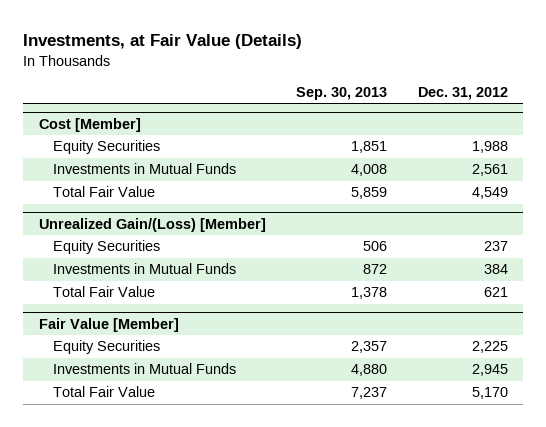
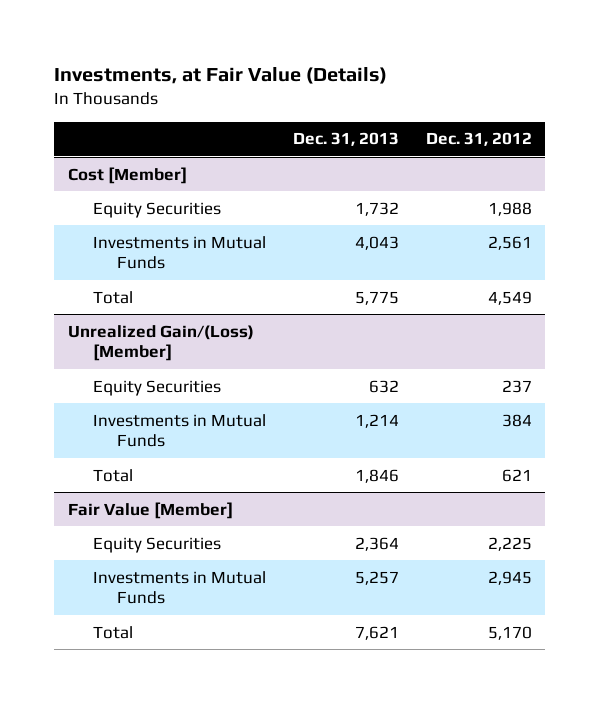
- | Sep. 30, 2013 | Dec. 31, 2012
+ | Dec. 31, 2013 | Dec. 31, 2012
@ Cost [Member]
- Total Fair Value | 5,859 | 4,549
+ Total | 5,775 | 4,549
@ Unrealized Gain/(Loss) [Member]
- Total Fair Value | 1,378 | 621
+ Total | 1,846 | 621
@ Fair Value [Member]
- Total Fair Value | 7,237 | 5,170
+ Total | 7,621 | 5,170

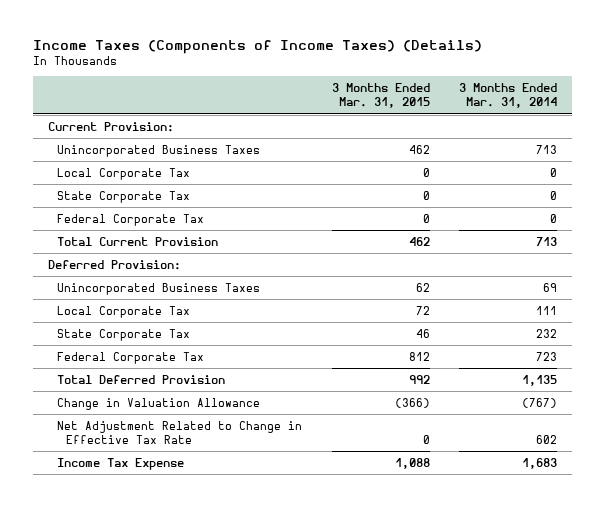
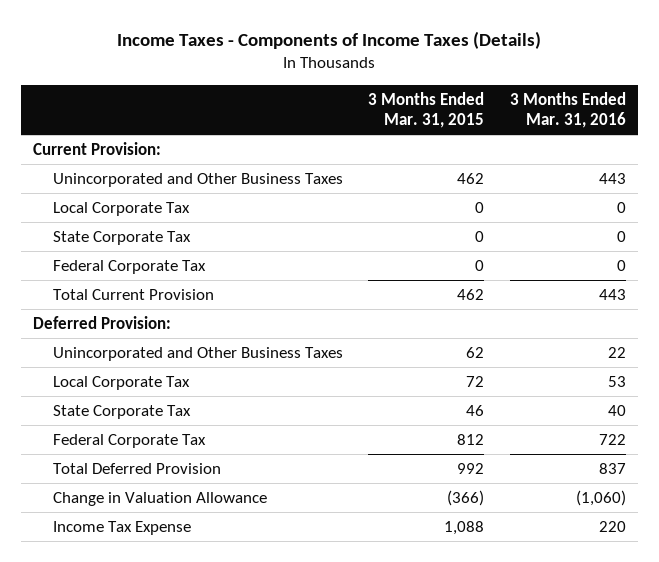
- Income Taxes (Components of Income Taxes) (Details)
+ Income Taxes - Components of Income Taxes (Details)
- | 3 Months Ended Mar. 31, 2015 | 3 Months Ended Mar. 31, 2014
+ | 3 Months Ended Mar. 31, 2015 | 3 Months Ended Mar. 31, 2016
- Unincorporated Business Taxes | 462 | 713
+ Unincorporated and Other Business Taxes | 462 | 443
- Unincorporated Business Taxes | 62 | 69
+ Unincorporated and Other Business Taxes | 62 | 22
- Net Adjustment Related to Change in Effective Tax Rate | 0 | 602

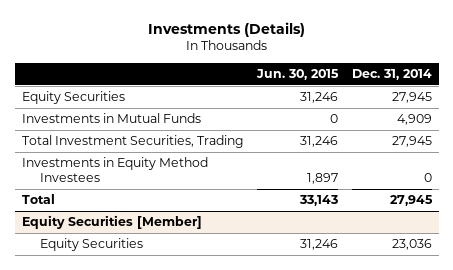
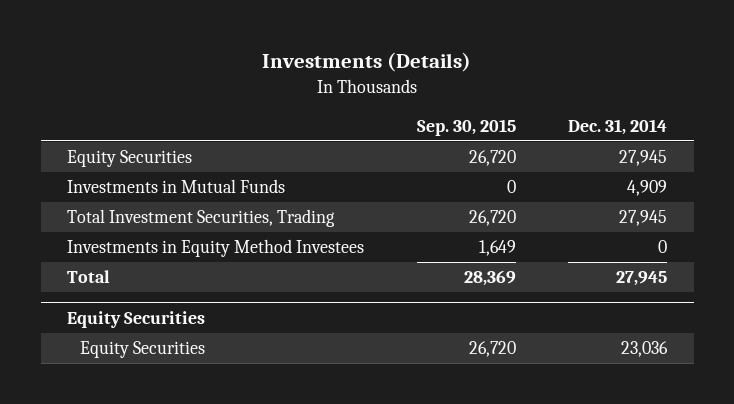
- | Jun. 30, 2015 | Dec. 31, 2014
+ | Sep. 30, 2015 | Dec. 31, 2014
- Equity Securities [Member]
+ Equity Securities

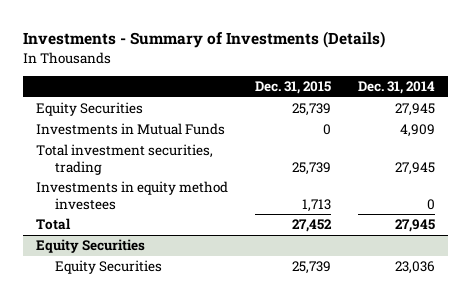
- Investments (Details)
+ Investments - Summary of Investments (Details)
- | Sep. 30, 2015 | Dec. 31, 2014
+ | Dec. 31, 2015 | Dec. 31, 2014
- Total Investment Securities, Trading | 26,720 | 27,945
- Investments in Equity Method Investees | 1,649 | 0
+ Total investment securities, trading | 25,739 | 27,945
+ Investments in equity method investees | 1,713 | 0

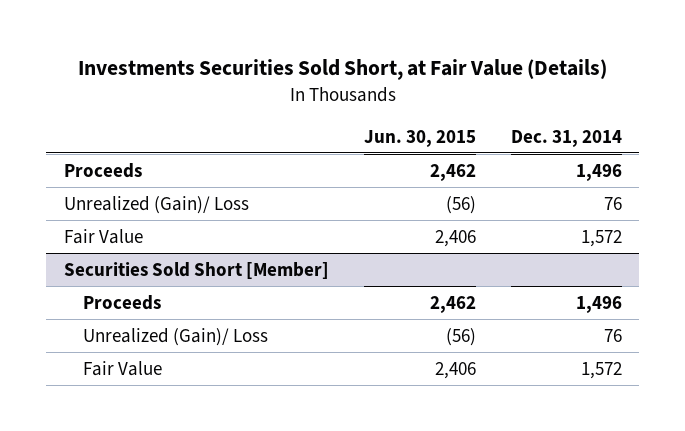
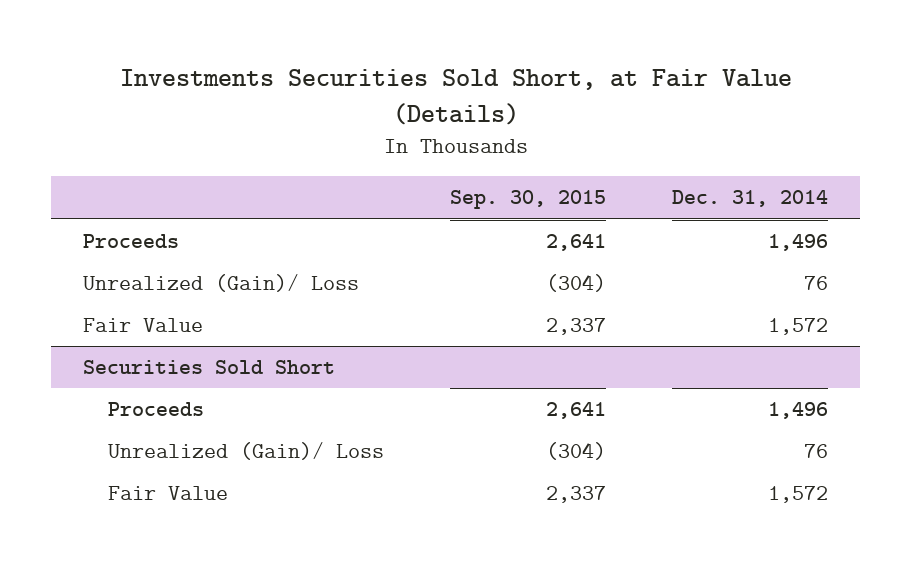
- | Jun. 30, 2015 | Dec. 31, 2014
+ | Sep. 30, 2015 | Dec. 31, 2014
- Securities Sold Short [Member]
+ Securities Sold Short

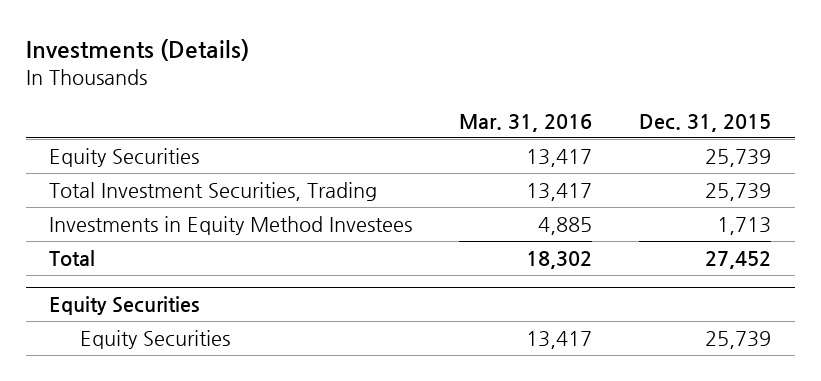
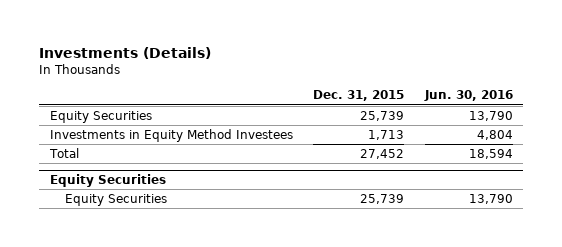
- | Mar. 31, 2016 | Dec. 31, 2015
+ | Dec. 31, 2015 | Jun. 30, 2016
- Total Investment Securities, Trading | 13,417 | 25,739

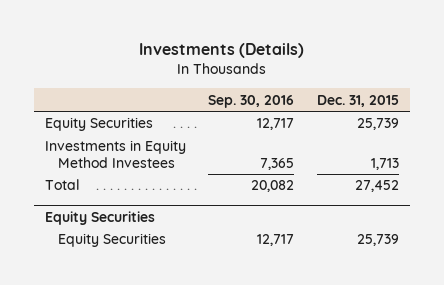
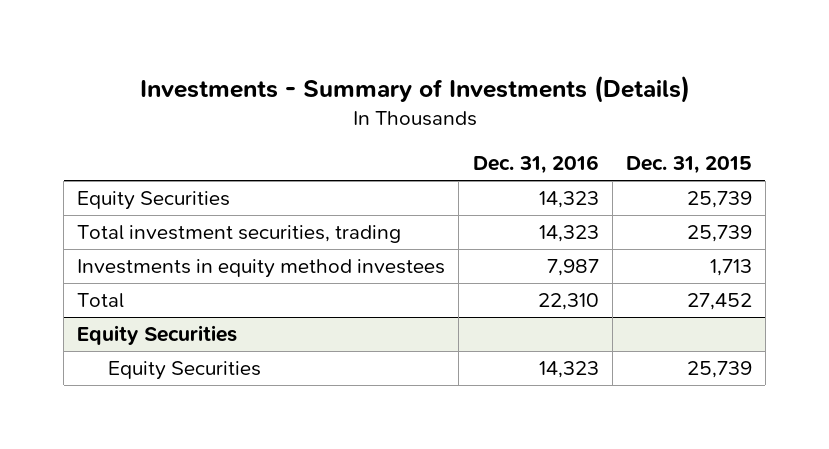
- Investments (Details)
+ Investments - Summary of Investments (Details)
- | Sep. 30, 2016 | Dec. 31, 2015
+ | Dec. 31, 2016 | Dec. 31, 2015
- Investments in Equity Method Investees | 7,365 | 1,713
+ Total investment securities, trading | 14,323 | 25,739
+ Investments in equity method investees | 7,987 | 1,713

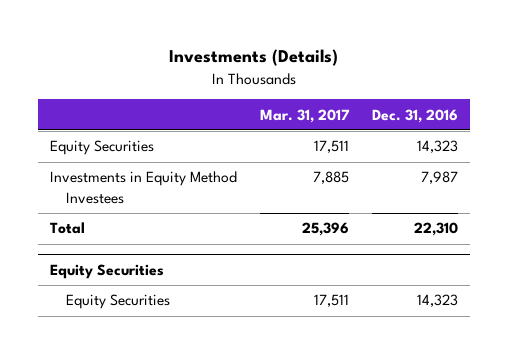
- Investments - Summary of Investments (Details)
+ Investments (Details)
- | Dec. 31, 2016 | Dec. 31, 2015
+ | Mar. 31, 2017 | Dec. 31, 2016
- Total investment securities, trading | 14,323 | 25,739
- Investments in equity method investees | 7,987 | 1,713
+ Investments in Equity Method Investees | 7,885 | 7,987

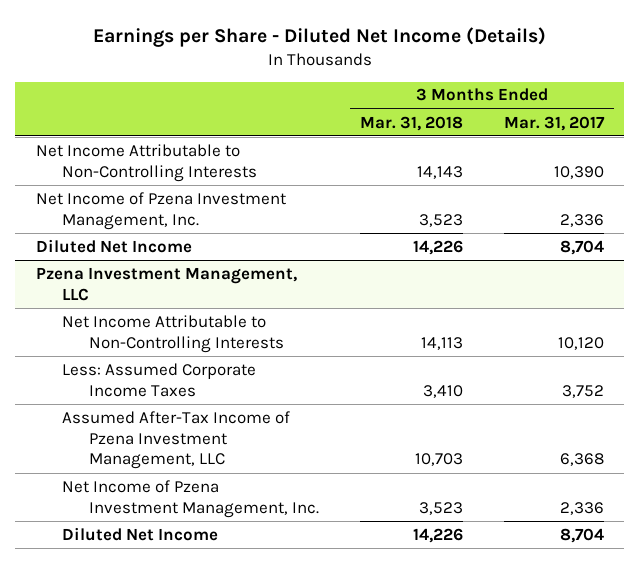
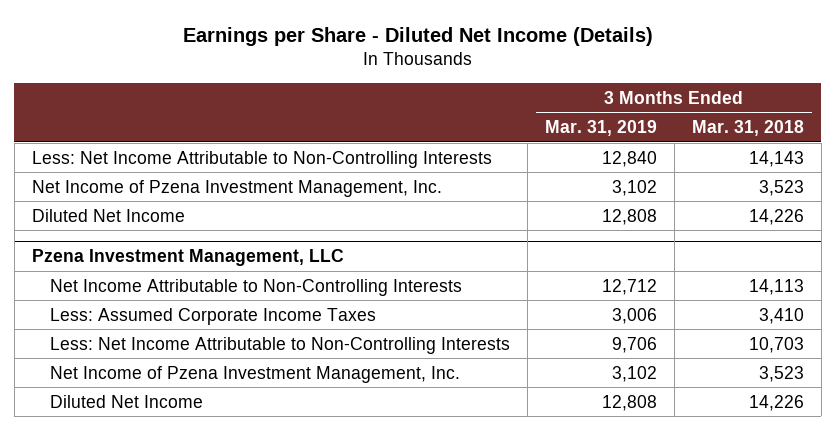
- | 3 Months Ended Mar. 31, 2018 | 3 Months Ended Mar. 31, 2017
+ | 3 Months Ended Mar. 31, 2019 | 3 Months Ended Mar. 31, 2018
- Net Income Attributable to Non-Controlling Interests | 14,143 | 10,390
+ Less: Net Income Attributable to Non-Controlling Interests | 12,840 | 14,143
@ Pzena Investment Management, LLC
- Assumed After-Tax Income of Pzena Investment Management, LLC | 10,703 | 6,368
+ Less: Net Income Attributable to Non-Controlling Interests | 9,706 | 10,703

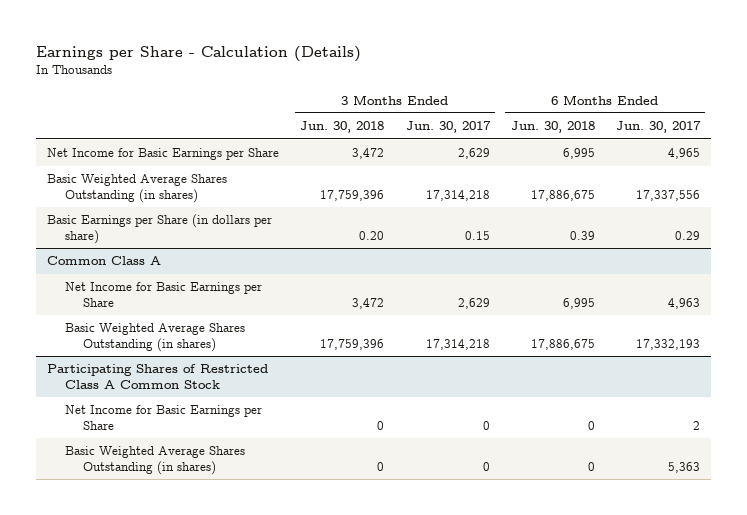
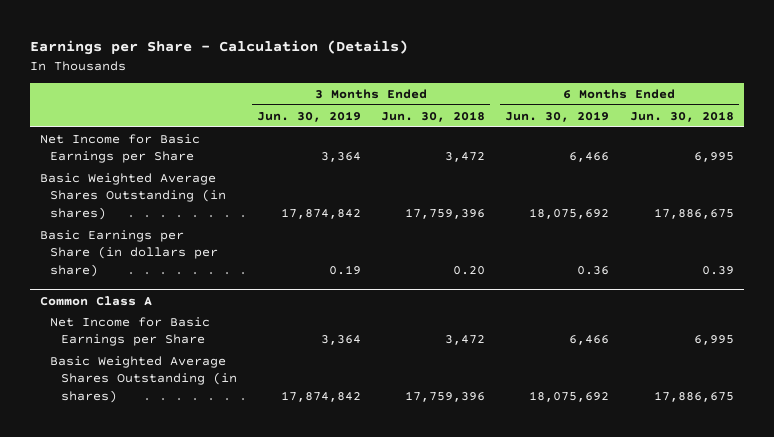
- | 3 Months Ended Jun. 30, 2018 | 3 Months Ended Jun. 30, 2017 | 6 Months Ended Jun. 30, 2018 | 6 Months Ended Jun. 30, 2017
+ | 3 Months Ended Jun. 30, 2019 | 3 Months Ended Jun. 30, 2018 | 6 Months Ended Jun. 30, 2019 | 6 Months Ended Jun. 30, 2018
- Participating Shares of Restricted Class A Common Stock
- Net Income for Basic Earnings per Share | 0 | 0 | 0 | 2
- Basic Weighted Average Shares Outstanding (in shares) | 0 | 0 | 0 | 5,363

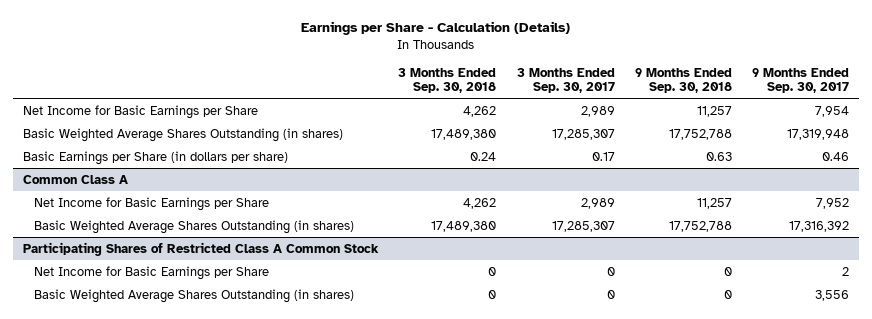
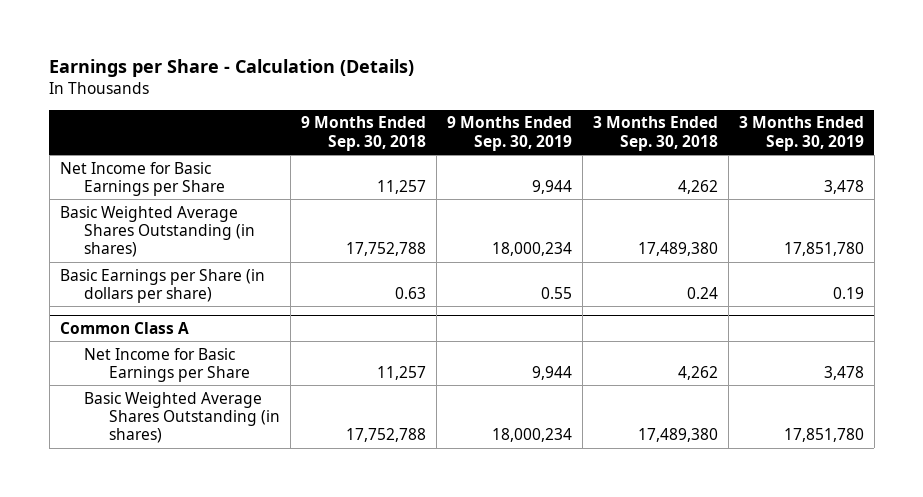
- | 3 Months Ended Sep. 30, 2018 | 3 Months Ended Sep. 30, 2017 | 9 Months Ended Sep. 30, 2018 | 9 Months Ended Sep. 30, 2017
+ | 9 Months Ended Sep. 30, 2018 | 9 Months Ended Sep. 30, 2019 | 3 Months Ended Sep. 30, 2018 | 3 Months Ended Sep. 30, 2019
- Participating Shares of Restricted Class A Common Stock
- Net Income for Basic Earnings per Share | 0 | 0 | 0 | 2
- Basic Weighted Average Shares Outstanding (in shares) | 0 | 0 | 0 | 3,556

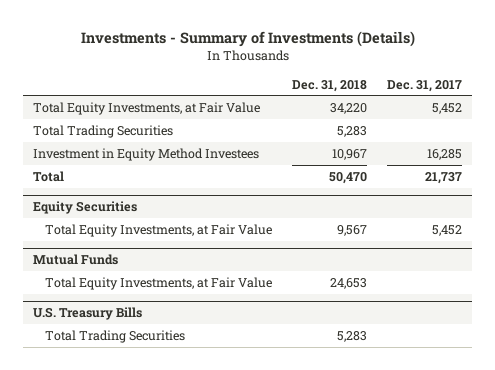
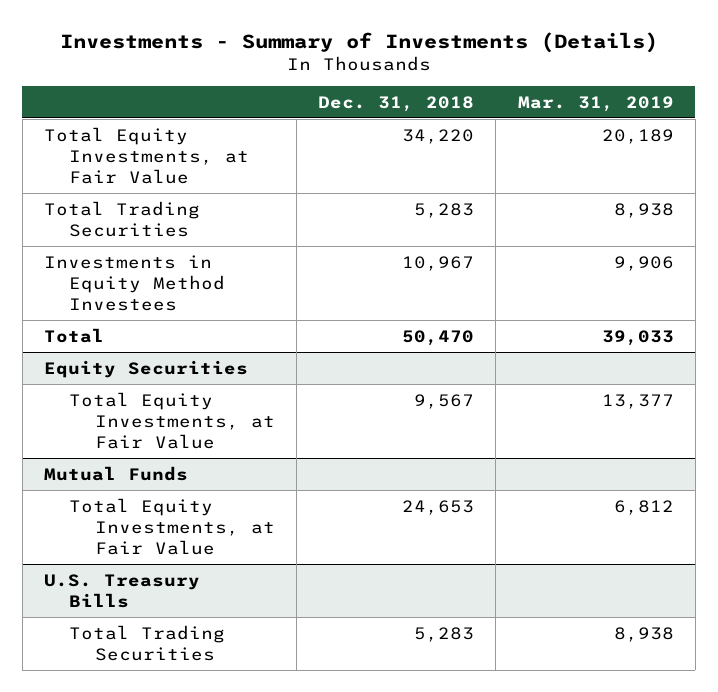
- | Dec. 31, 2018 | Dec. 31, 2017
+ | Dec. 31, 2018 | Mar. 31, 2019
- Investment in Equity Method Investees | 10,967 | 16,285
+ Investments in Equity Method Investees | 10,967 | 9,906

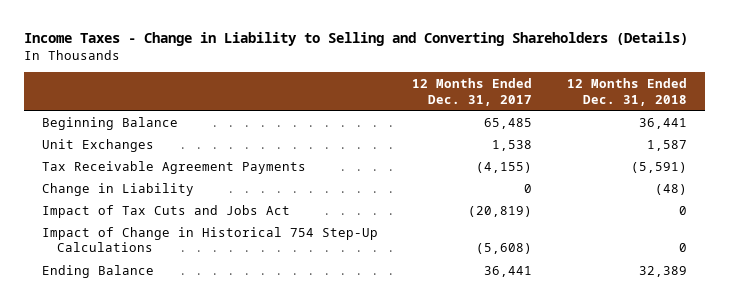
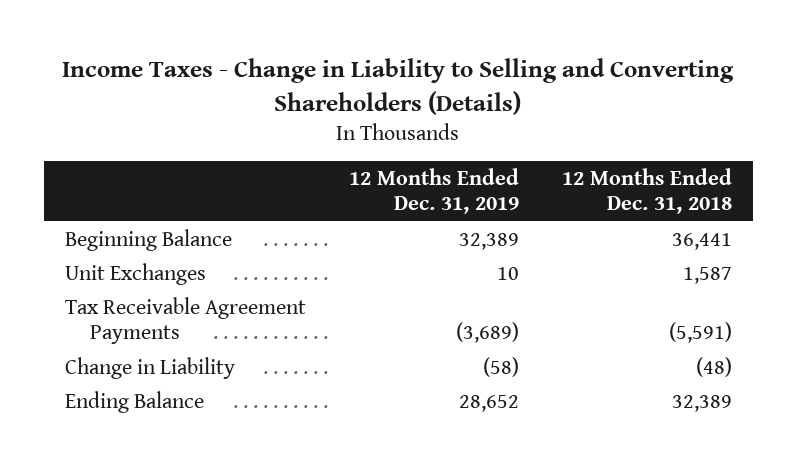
- | 12 Months Ended Dec. 31, 2017 | 12 Months Ended Dec. 31, 2018
+ | 12 Months Ended Dec. 31, 2019 | 12 Months Ended Dec. 31, 2018
- Impact of Tax Cuts and Jobs Act | (20,819) | 0
- Impact of Change in Historical 754 Step-Up Calculations | (5,608) | 0

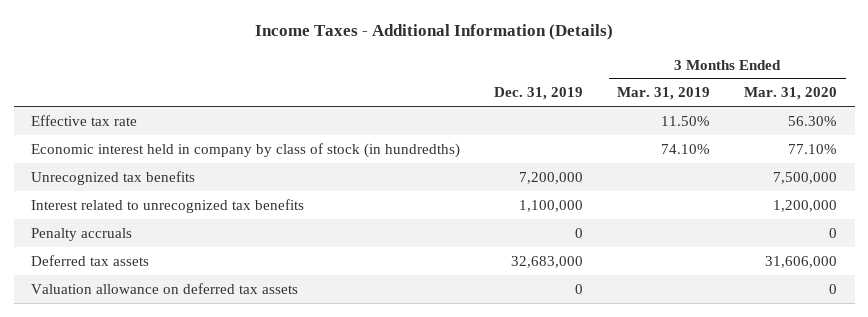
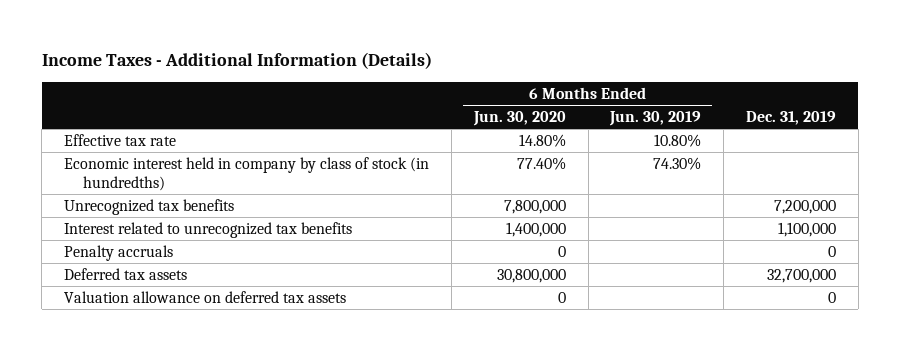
- | Dec. 31, 2019 | 3 Months Ended Mar. 31, 2019 | 3 Months Ended Mar. 31, 2020
+ | 6 Months Ended Jun. 30, 2020 | 6 Months Ended Jun. 30, 2019 | Dec. 31, 2019
- Deferred tax assets | 32,683,000 | | 31,606,000
+ Deferred tax assets | 30,800,000 | | 32,700,000

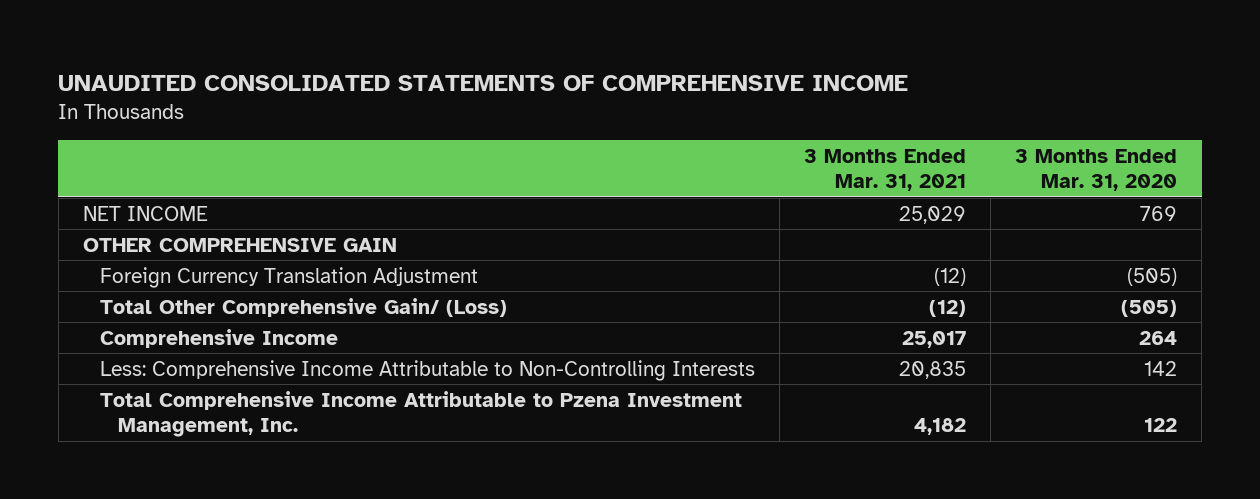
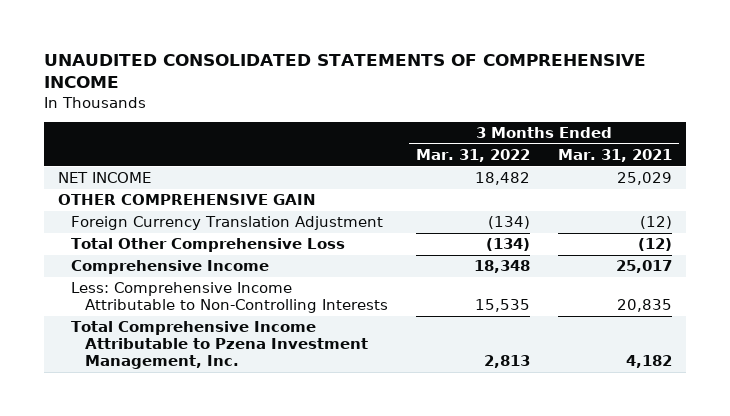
- | 3 Months Ended Mar. 31, 2021 | 3 Months Ended Mar. 31, 2020
+ | 3 Months Ended Mar. 31, 2022 | 3 Months Ended Mar. 31, 2021
- Total Other Comprehensive Gain/ (Loss) | (12) | (505)
+ Total Other Comprehensive Loss | (134) | (12)

